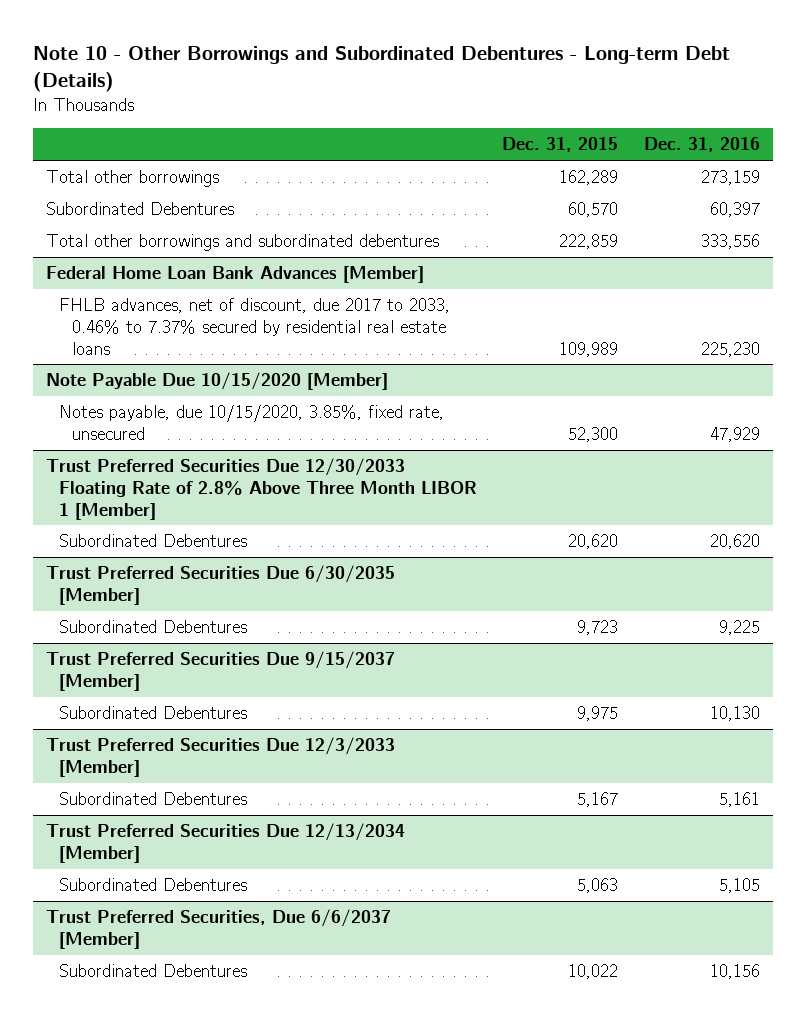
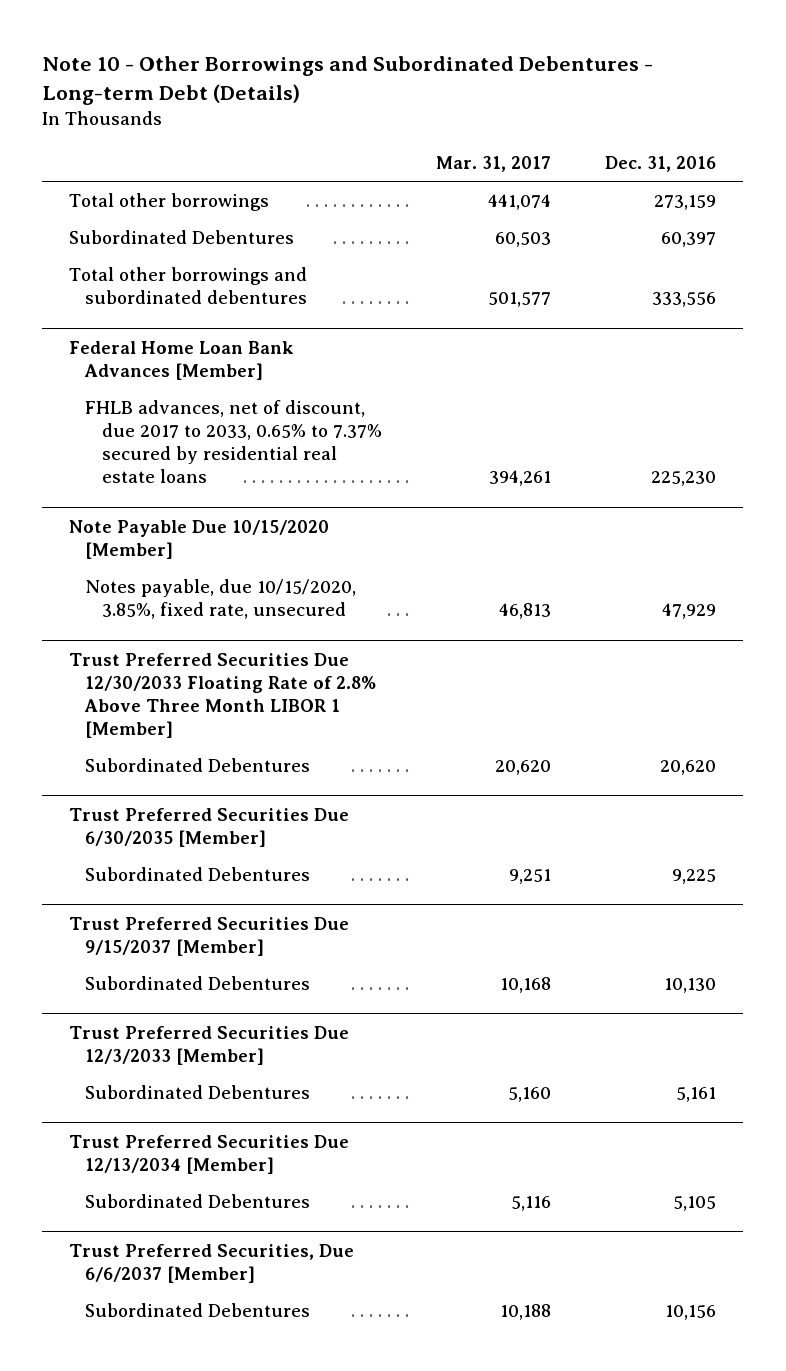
- | Dec. 31, 2015 | Dec. 31, 2016
+ | Mar. 31, 2017 | Dec. 31, 2016
@ Federal Home Loan Bank Advances [Member]
- FHLB advances, net of discount, due 2017 to 2033, 0.46% to 7.37% secured by residential real estate loans | 109,989 | 225,230
+ FHLB advances, net of discount, due 2017 to 2033, 0.65% to 7.37% secured by residential real estate loans | 394,261 | 225,230

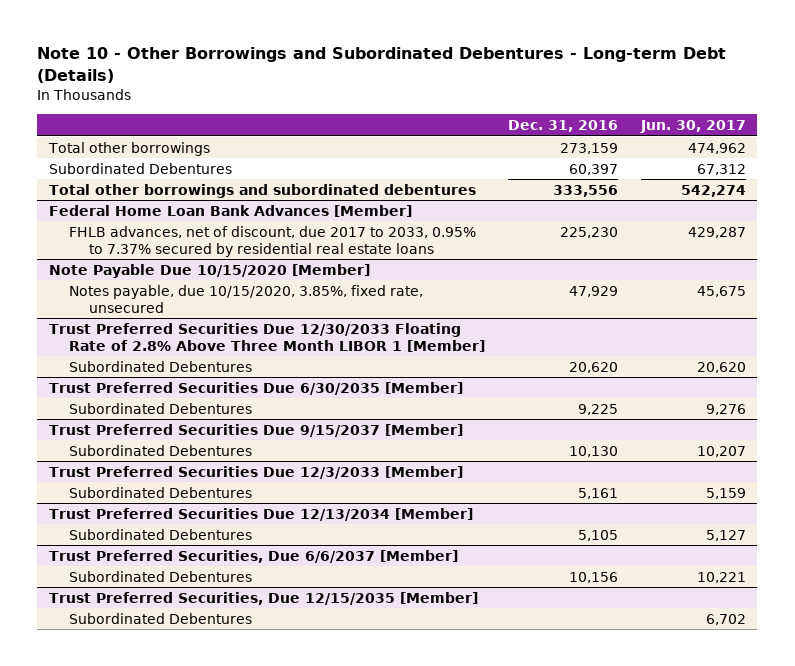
- | Mar. 31, 2017 | Dec. 31, 2016
+ | Dec. 31, 2016 | Jun. 30, 2017
@ Federal Home Loan Bank Advances [Member]
- FHLB advances, net of discount, due 2017 to 2033, 0.65% to 7.37% secured by residential real estate loans | 394,261 | 225,230
+ FHLB advances, net of discount, due 2017 to 2033, 0.95% to 7.37% secured by residential real estate loans | 225,230 | 429,287
+ Trust Preferred Securities, Due 12/15/2035 [Member]
+ Subordinated Debentures | | 6,702

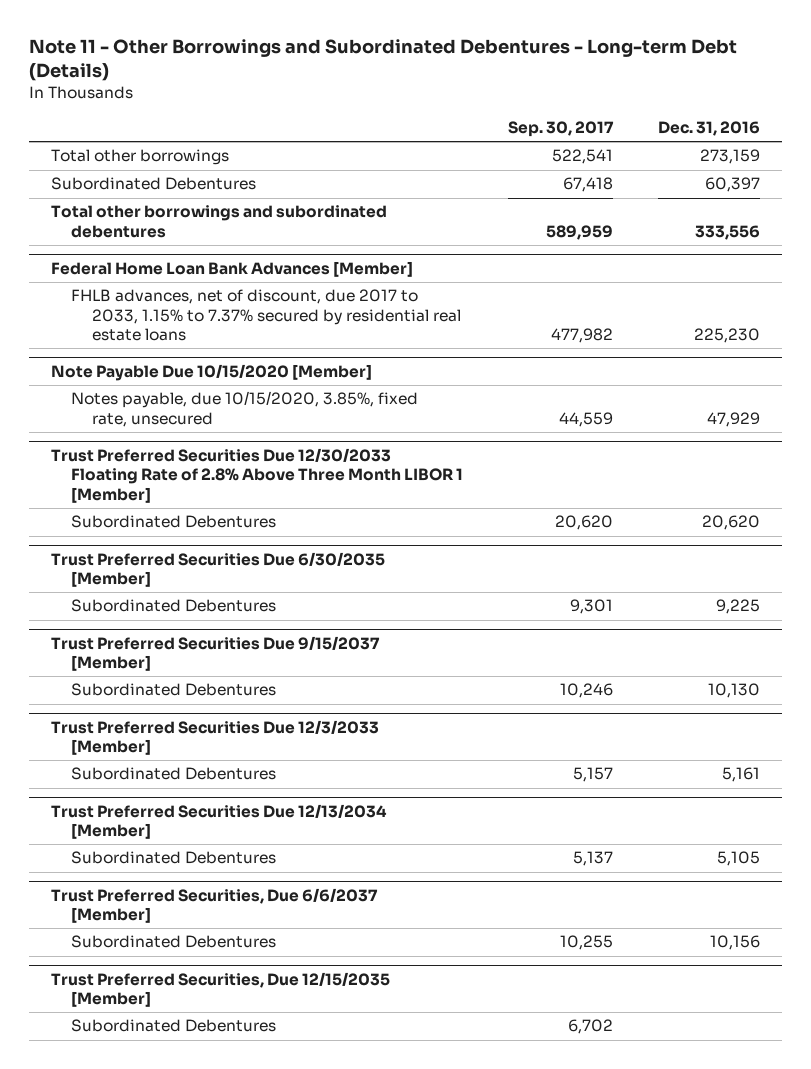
- Note 10 - Other Borrowings and Subordinated Debentures - Long-term Debt (Details)
+ Note 11 - Other Borrowings and Subordinated Debentures - Long-term Debt (Details)
- | Dec. 31, 2016 | Jun. 30, 2017
+ | Sep. 30, 2017 | Dec. 31, 2016
@ Federal Home Loan Bank Advances [Member]
- FHLB advances, net of discount, due 2017 to 2033, 0.95% to 7.37% secured by residential real estate loans | 225,230 | 429,287
+ FHLB advances, net of discount, due 2017 to 2033, 1.15% to 7.37% secured by residential real estate loans | 477,982 | 225,230

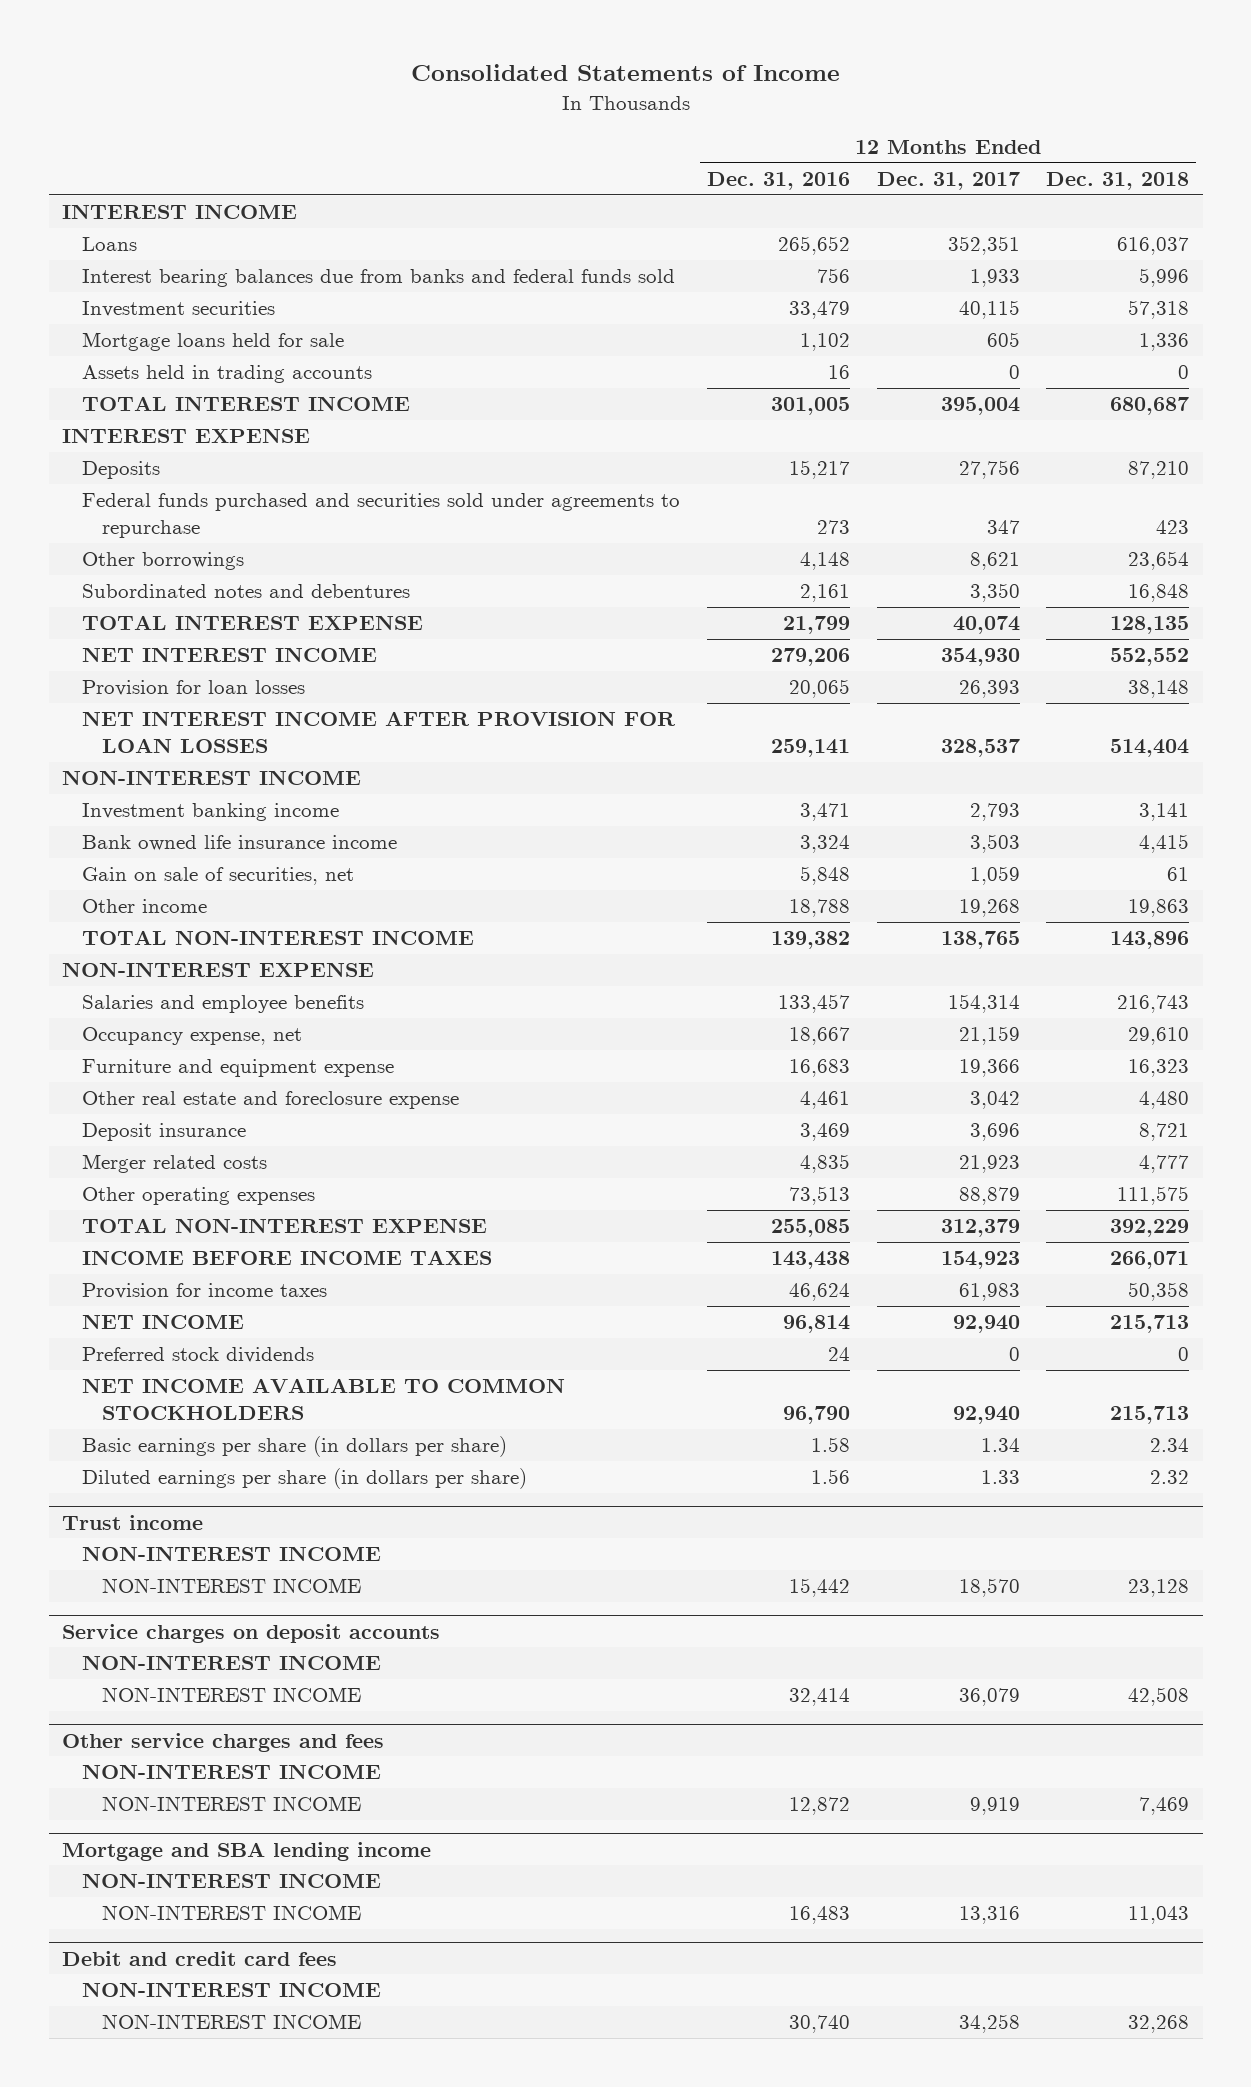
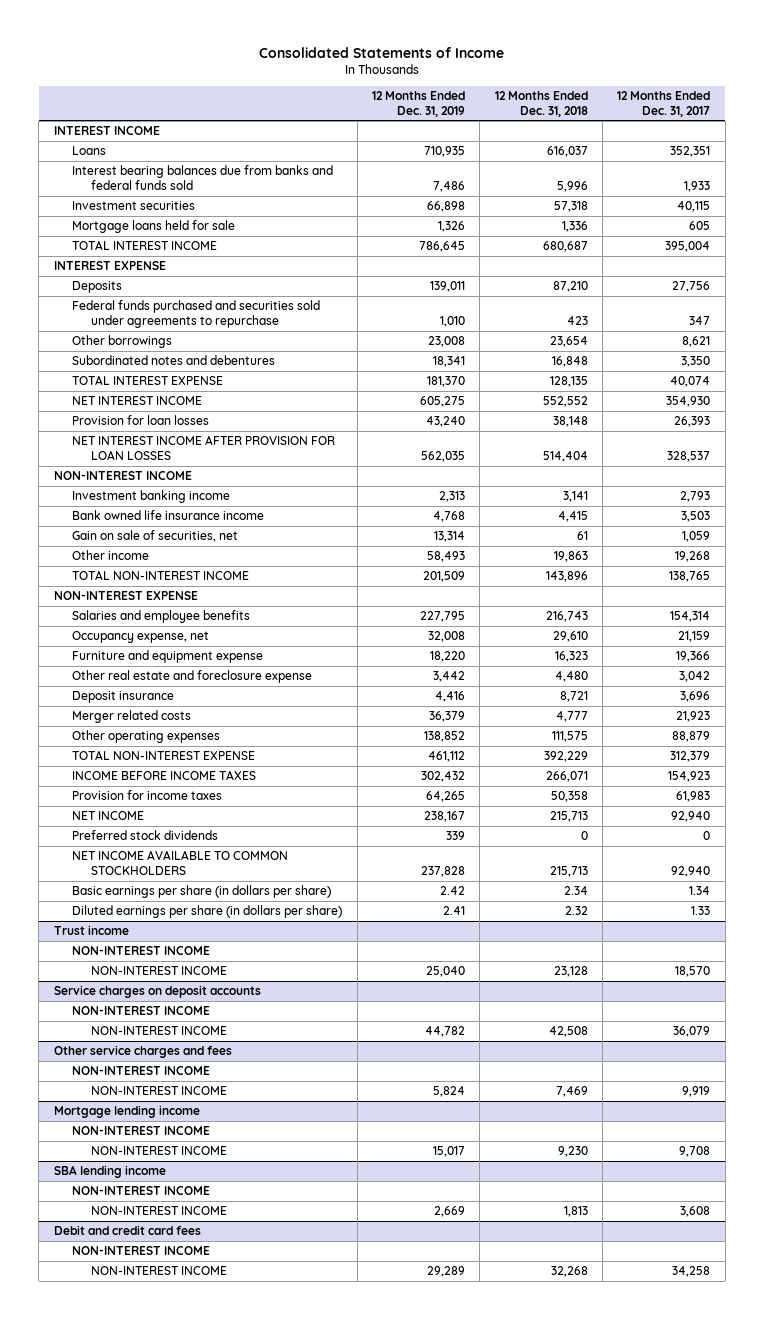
- | 12 Months Ended Dec. 31, 2016 | 12 Months Ended Dec. 31, 2017 | 12 Months Ended Dec. 31, 2018
+ | 12 Months Ended Dec. 31, 2019 | 12 Months Ended Dec. 31, 2018 | 12 Months Ended Dec. 31, 2017
- Assets held in trading accounts | 16 | 0 | 0
- Mortgage and SBA lending income
+ Mortgage lending income
- NON-INTEREST INCOME | 16,483 | 13,316 | 11,043
+ NON-INTEREST INCOME | 15,017 | 9,230 | 9,708
+ SBA lending income
+ NON-INTEREST INCOME
+ NON-INTEREST INCOME | 2,669 | 1,813 | 3,608

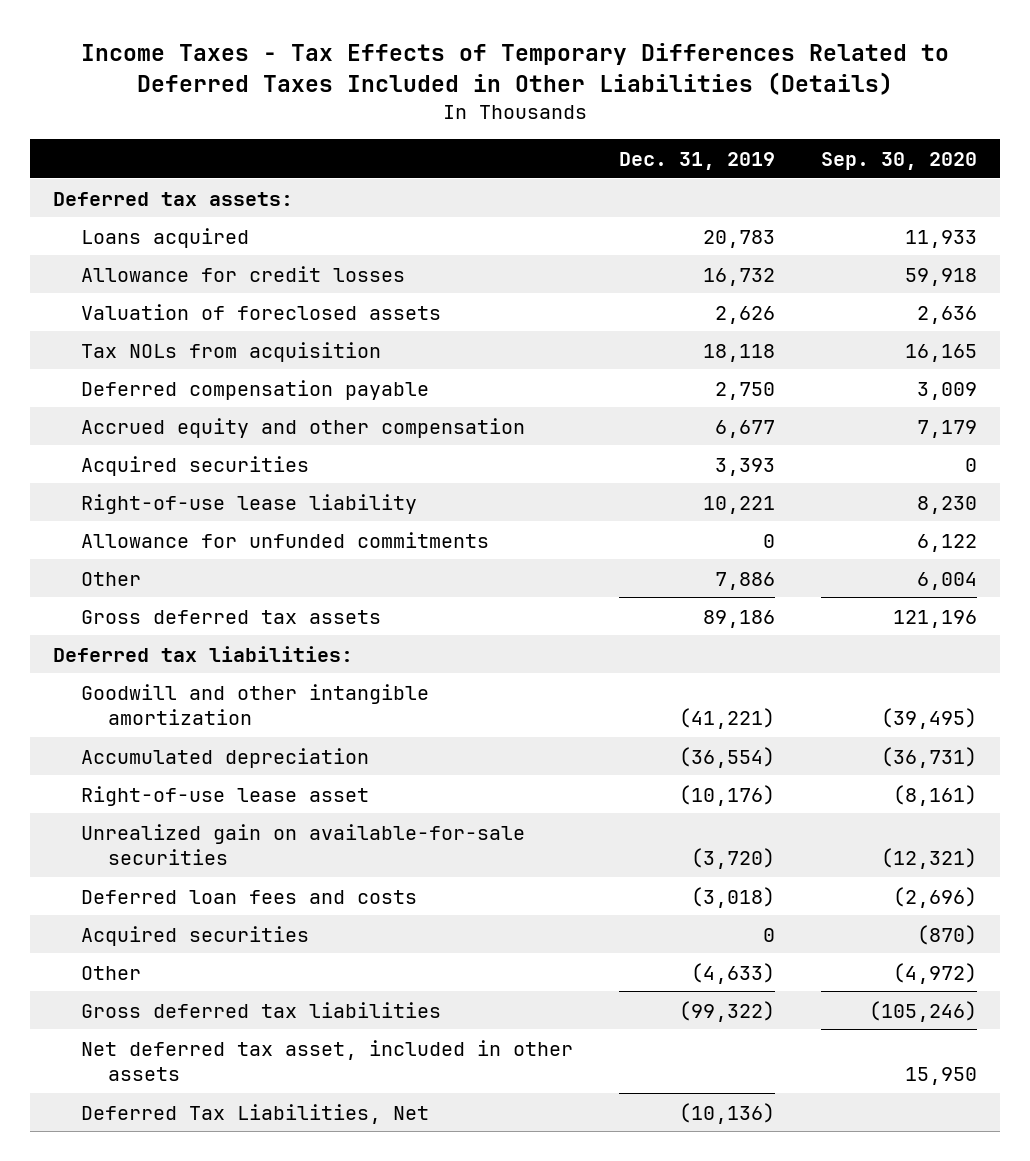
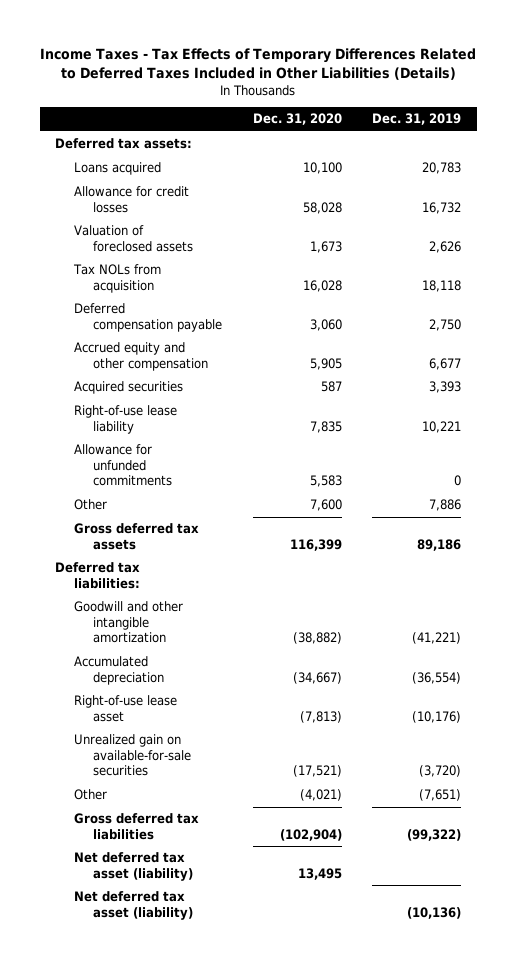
- | Dec. 31, 2019 | Sep. 30, 2020
+ | Dec. 31, 2020 | Dec. 31, 2019
- Deferred loan fees and costs | (3,018) | (2,696)
- Acquired securities | 0 | (870)
- Other | (4,633) | (4,972)
+ Other | (4,021) | (7,651)
- Net deferred tax asset, included in other assets | | 15,950
- Deferred Tax Liabilities, Net | (10,136) |
+ Net deferred tax asset (liability) | 13,495 |
+ Net deferred tax asset (liability) | | (10,136)

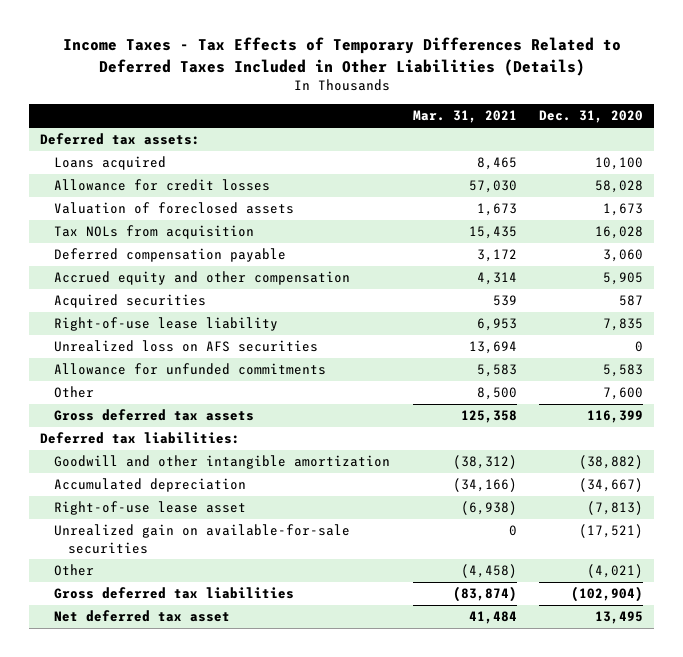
- | Dec. 31, 2020 | Dec. 31, 2019
+ | Mar. 31, 2021 | Dec. 31, 2020
+ Unrealized loss on AFS securities | 13,694 | 0
- Net deferred tax asset (liability) | 13,495 |
- Net deferred tax asset (liability) | | (10,136)
+ Net deferred tax asset | 41,484 | 13,495

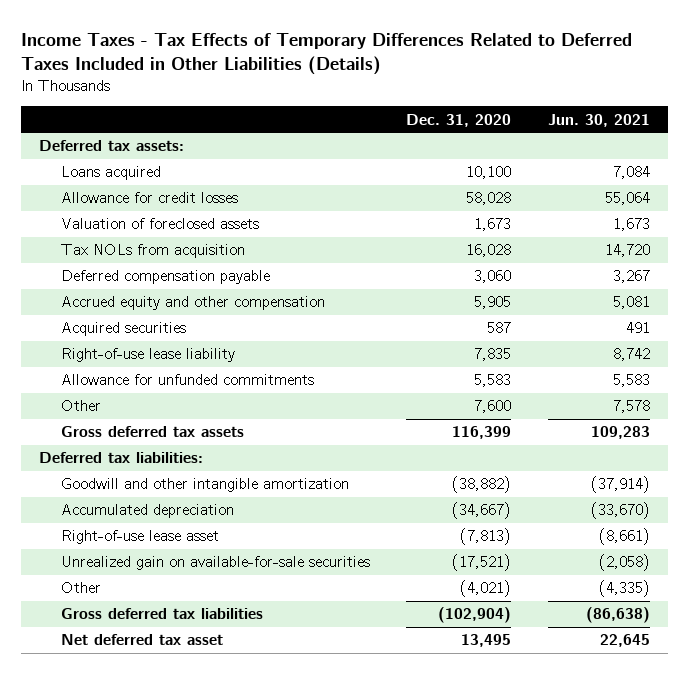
- | Mar. 31, 2021 | Dec. 31, 2020
+ | Dec. 31, 2020 | Jun. 30, 2021
- Unrealized loss on AFS securities | 13,694 | 0

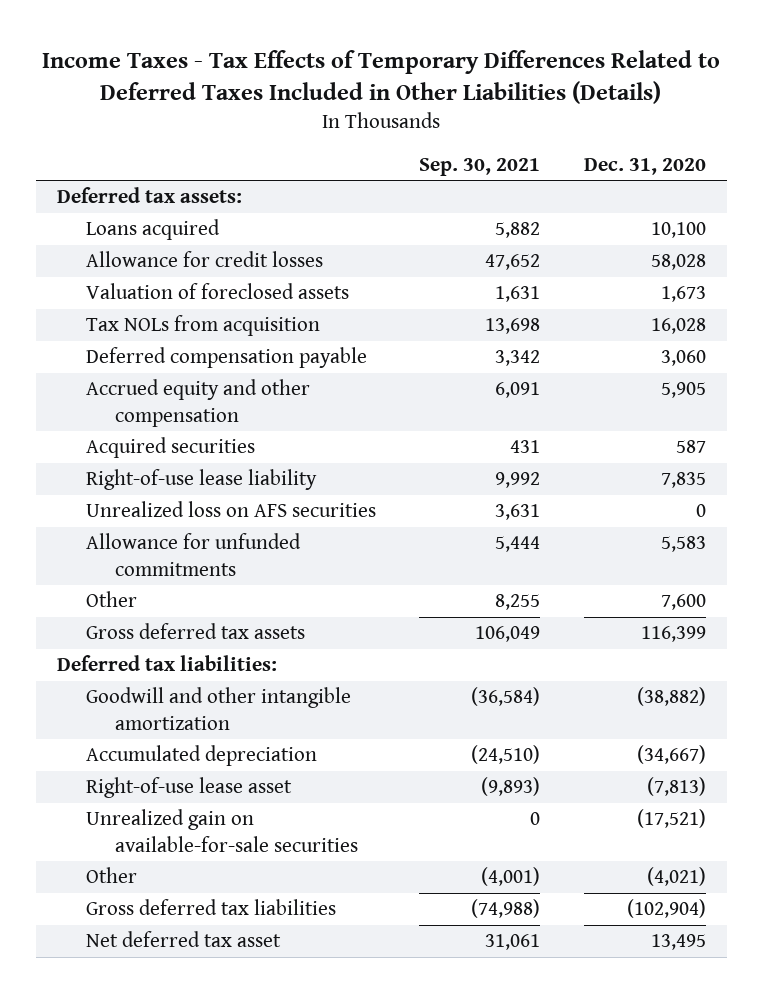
- | Dec. 31, 2020 | Jun. 30, 2021
+ | Sep. 30, 2021 | Dec. 31, 2020
+ Unrealized loss on AFS securities | 3,631 | 0

